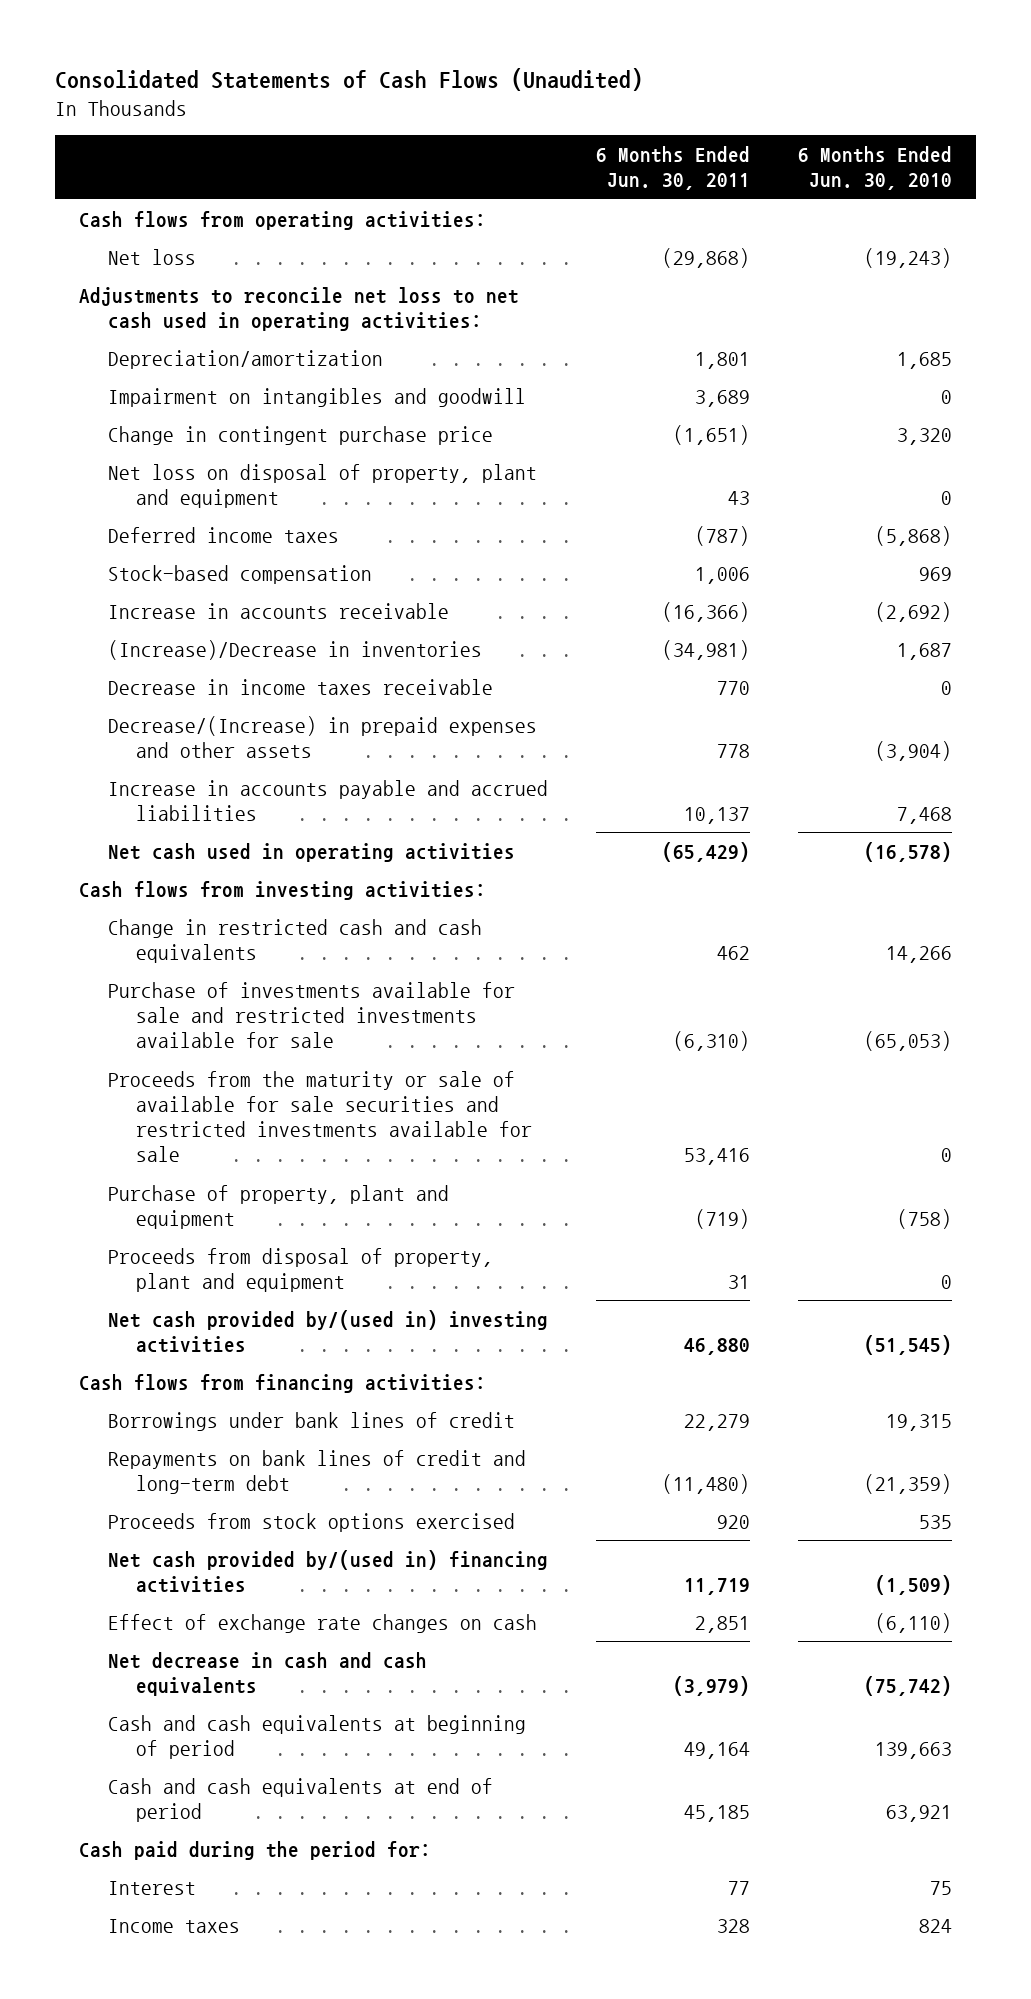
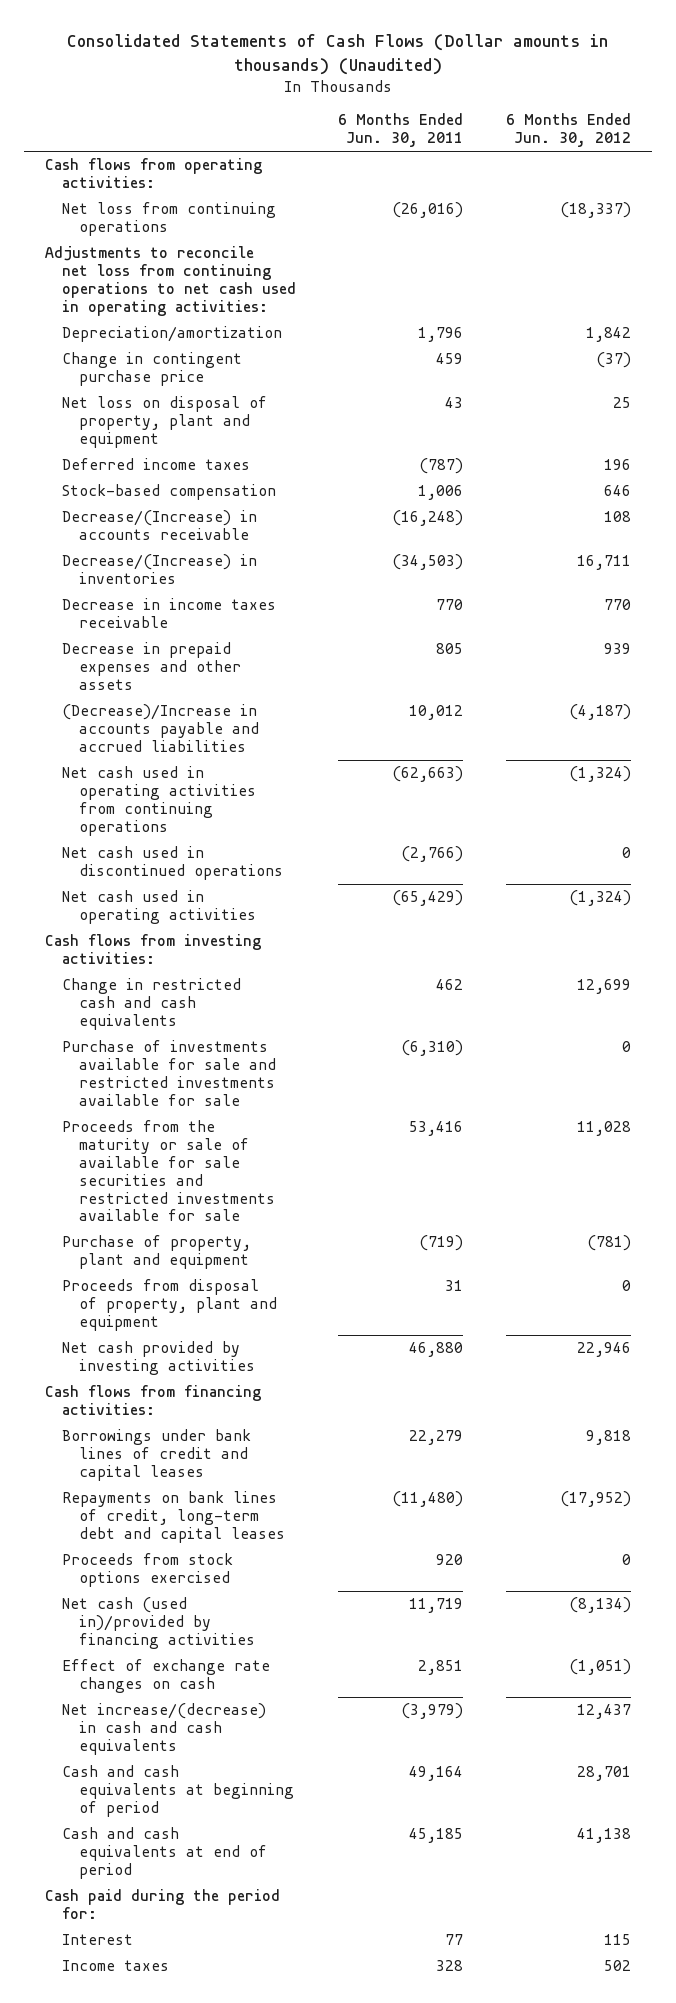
- Consolidated Statements of Cash Flows (Unaudited)
+ Consolidated Statements of Cash Flows (Dollar amounts in thousands) (Unaudited)
- | 6 Months Ended Jun. 30, 2011 | 6 Months Ended Jun. 30, 2010
+ | 6 Months Ended Jun. 30, 2011 | 6 Months Ended Jun. 30, 2012
- Net loss | (29,868) | (19,243)
- Adjustments to reconcile net loss to net cash used in operating activities:
- Depreciation/amortization | 1,801 | 1,685
- Impairment on intangibles and goodwill | 3,689 | 0
- Change in contingent purchase price | (1,651) | 3,320
+ Net loss from continuing operations | (26,016) | (18,337)
+ Adjustments to reconcile net loss from continuing operations to net cash used in operating activities:
+ Depreciation/amortization | 1,796 | 1,842
+ Change in contingent purchase price | 459 | (37)
- Increase in accounts receivable | (16,366) | (2,692)
- (Increase)/Decrease in inventories | (34,981) | 1,687
+ Decrease/(Increase) in accounts receivable | (16,248) | 108
+ Decrease/(Increase) in inventories | (34,503) | 16,711
- Decrease/(Increase) in prepaid expenses and other assets | 778 | (3,904)
- Increase in accounts payable and accrued liabilities | 10,137 | 7,468
+ Decrease in prepaid expenses and other assets | 805 | 939
+ (Decrease)/Increase in accounts payable and accrued liabilities | 10,012 | (4,187)
+ Net cash used in operating activities from continuing operations | (62,663) | (1,324)
+ Net cash used in discontinued operations | (2,766) | 0
- Net cash provided by/(used in) investing activities | 46,880 | (51,545)
+ Net cash provided by investing activities | 46,880 | 22,946
- Borrowings under bank lines of credit | 22,279 | 19,315
- Repayments on bank lines of credit and long-term debt | (11,480) | (21,359)
+ Borrowings under bank lines of credit and capital leases | 22,279 | 9,818
+ Repayments on bank lines of credit, long-term debt and capital leases | (11,480) | (17,952)
- Net cash provided by/(used in) financing activities | 11,719 | (1,509)
+ Net cash (used in)/provided by financing activities | 11,719 | (8,134)
- Net decrease in cash and cash equivalents | (3,979) | (75,742)
+ Net increase/(decrease) in cash and cash equivalents | (3,979) | 12,437

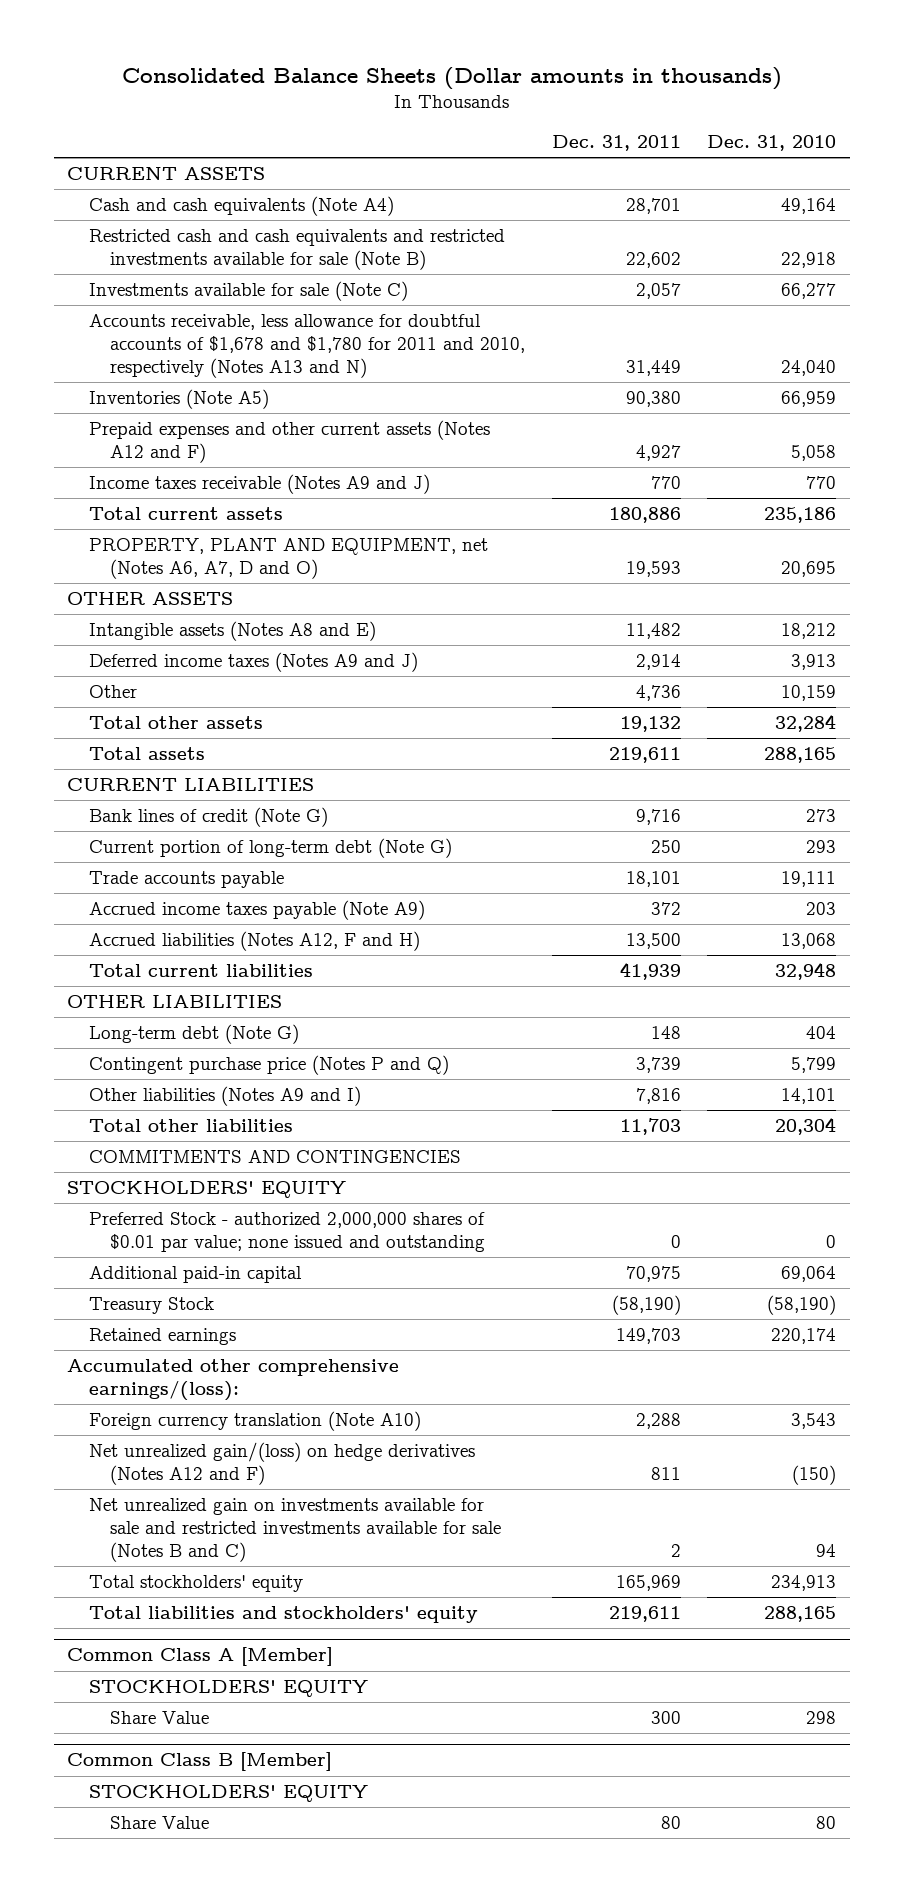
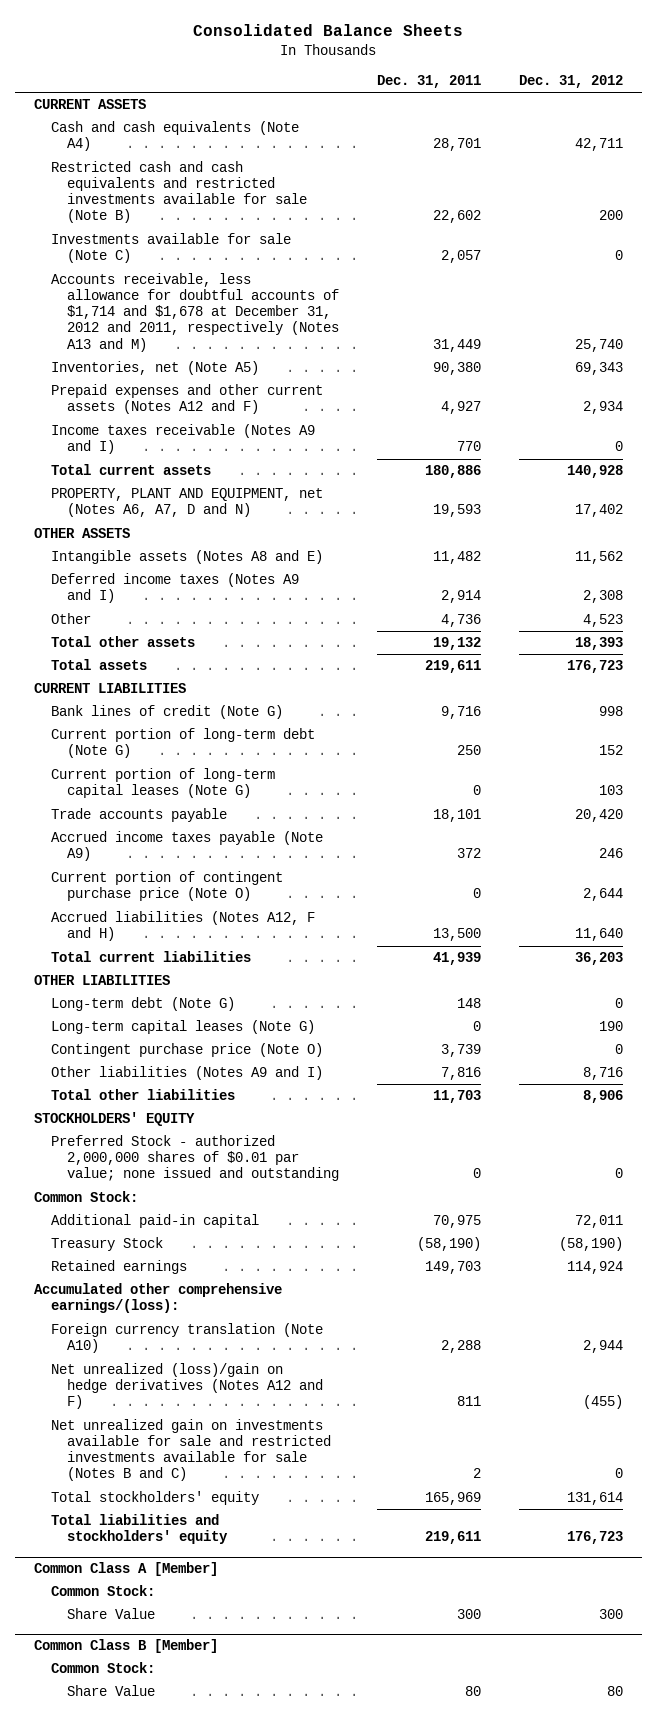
- Consolidated Balance Sheets (Dollar amounts in thousands)
+ Consolidated Balance Sheets
- | Dec. 31, 2011 | Dec. 31, 2010
+ | Dec. 31, 2011 | Dec. 31, 2012
- Accounts receivable, less allowance for doubtful accounts of $1,678 and $1,780 for 2011 and 2010, respectively (Notes A13 and N) | 31,449 | 24,040
- Inventories (Note A5) | 90,380 | 66,959
+ Accounts receivable, less allowance for doubtful accounts of $1,714 and $1,678 at December 31, 2012 and 2011, respectively (Notes A13 and M) | 31,449 | 25,740
+ Inventories, net (Note A5) | 90,380 | 69,343
- Income taxes receivable (Notes A9 and J) | 770 | 770
+ Income taxes receivable (Notes A9 and I) | 770 | 0
- PROPERTY, PLANT AND EQUIPMENT, net (Notes A6, A7, D and O) | 19,593 | 20,695
+ PROPERTY, PLANT AND EQUIPMENT, net (Notes A6, A7, D and N) | 19,593 | 17,402
- Deferred income taxes (Notes A9 and J) | 2,914 | 3,913
+ Deferred income taxes (Notes A9 and I) | 2,914 | 2,308
+ Current portion of long-term capital leases (Note G) | 0 | 103
+ Current portion of contingent purchase price (Note O) | 0 | 2,644
- Contingent purchase price (Notes P and Q) | 3,739 | 5,799
+ Long-term capital leases (Note G) | 0 | 190
+ Contingent purchase price (Note O) | 3,739 | 0
- COMMITMENTS AND CONTINGENCIES
+ Common Stock:
- Net unrealized gain/(loss) on hedge derivatives (Notes A12 and F) | 811 | (150)
+ Net unrealized (loss)/gain on hedge derivatives (Notes A12 and F) | 811 | (455)
@ Common Class A [Member]
- STOCKHOLDERS' EQUITY
+ Common Stock:
@ Common Class B [Member]
- STOCKHOLDERS' EQUITY
+ Common Stock:

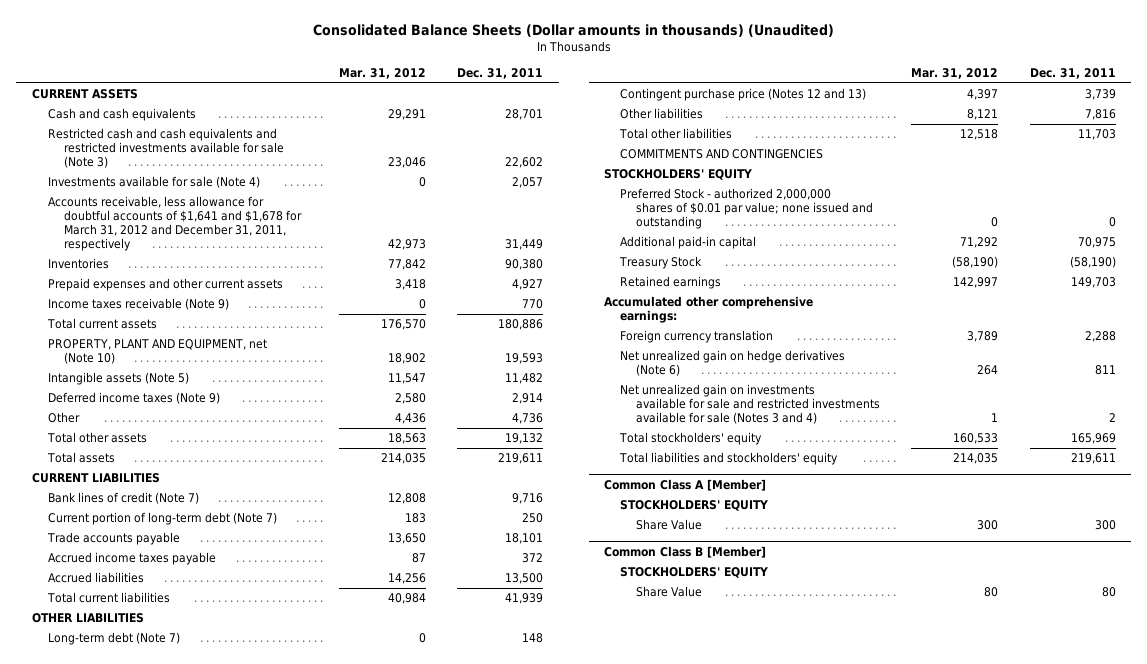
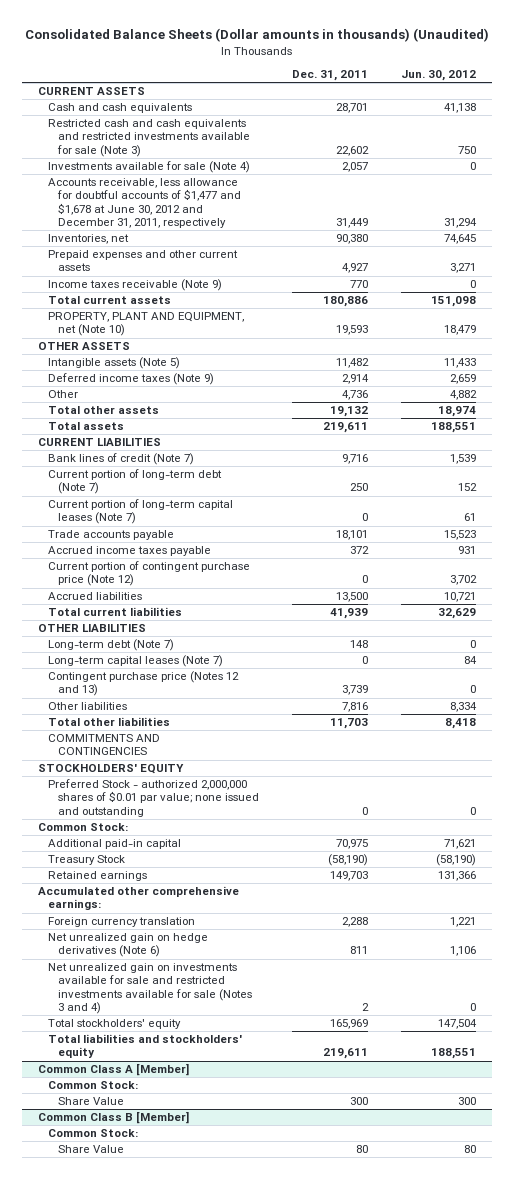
- | Mar. 31, 2012 | Dec. 31, 2011
+ | Dec. 31, 2011 | Jun. 30, 2012
- Accounts receivable, less allowance for doubtful accounts of $1,641 and $1,678 for March 31, 2012 and December 31, 2011, respectively | 42,973 | 31,449
- Inventories | 77,842 | 90,380
+ Accounts receivable, less allowance for doubtful accounts of $1,477 and $1,678 at June 30, 2012 and December 31, 2011, respectively | 31,449 | 31,294
+ Inventories, net | 90,380 | 74,645
+ OTHER ASSETS
+ Current portion of long-term capital leases (Note 7) | 0 | 61
+ Current portion of contingent purchase price (Note 12) | 0 | 3,702
+ Long-term capital leases (Note 7) | 0 | 84
+ Common Stock:
@ Common Class A [Member]
- STOCKHOLDERS' EQUITY
+ Common Stock:
@ Common Class B [Member]
- STOCKHOLDERS' EQUITY
+ Common Stock:

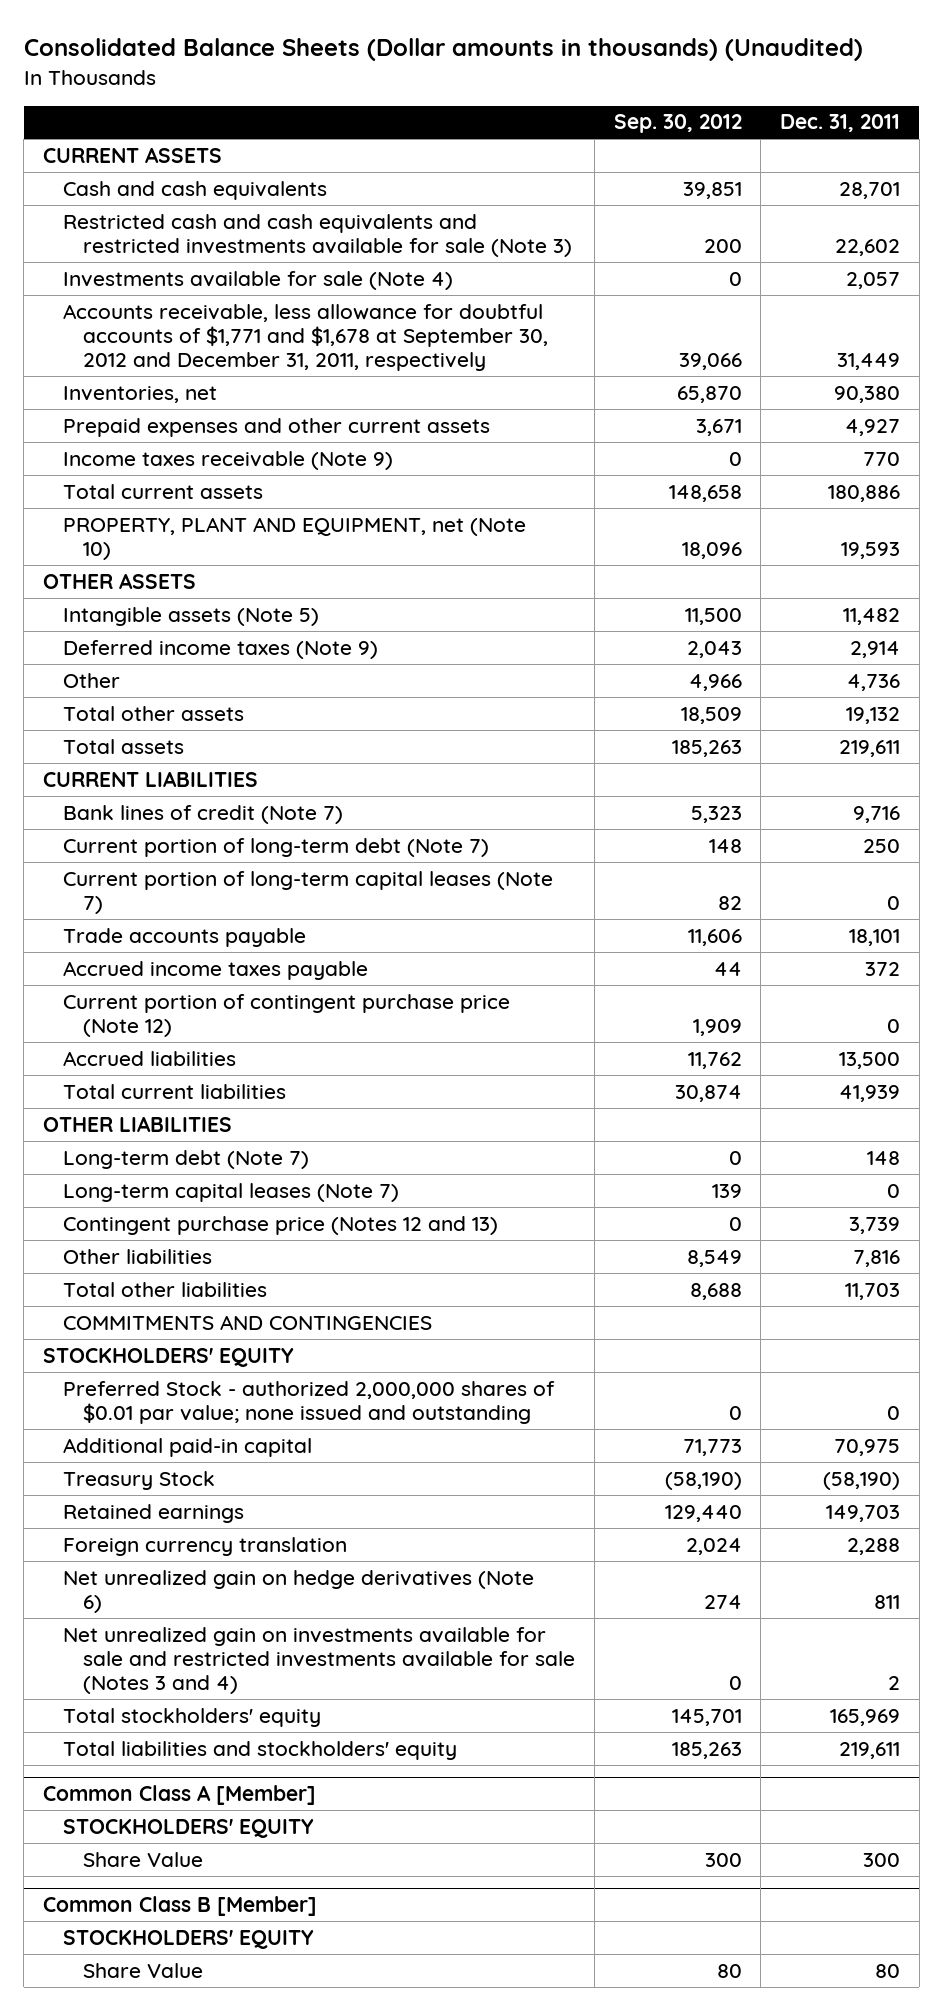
- | Dec. 31, 2011 | Jun. 30, 2012
+ | Sep. 30, 2012 | Dec. 31, 2011
- Accounts receivable, less allowance for doubtful accounts of $1,477 and $1,678 at June 30, 2012 and December 31, 2011, respectively | 31,449 | 31,294
+ Accounts receivable, less allowance for doubtful accounts of $1,771 and $1,678 at September 30, 2012 and December 31, 2011, respectively | 39,066 | 31,449
- Common Stock:
- Accumulated other comprehensive earnings:
@ Common Class A [Member]
- Common Stock:
+ STOCKHOLDERS' EQUITY
@ Common Class B [Member]
- Common Stock:
+ STOCKHOLDERS' EQUITY

